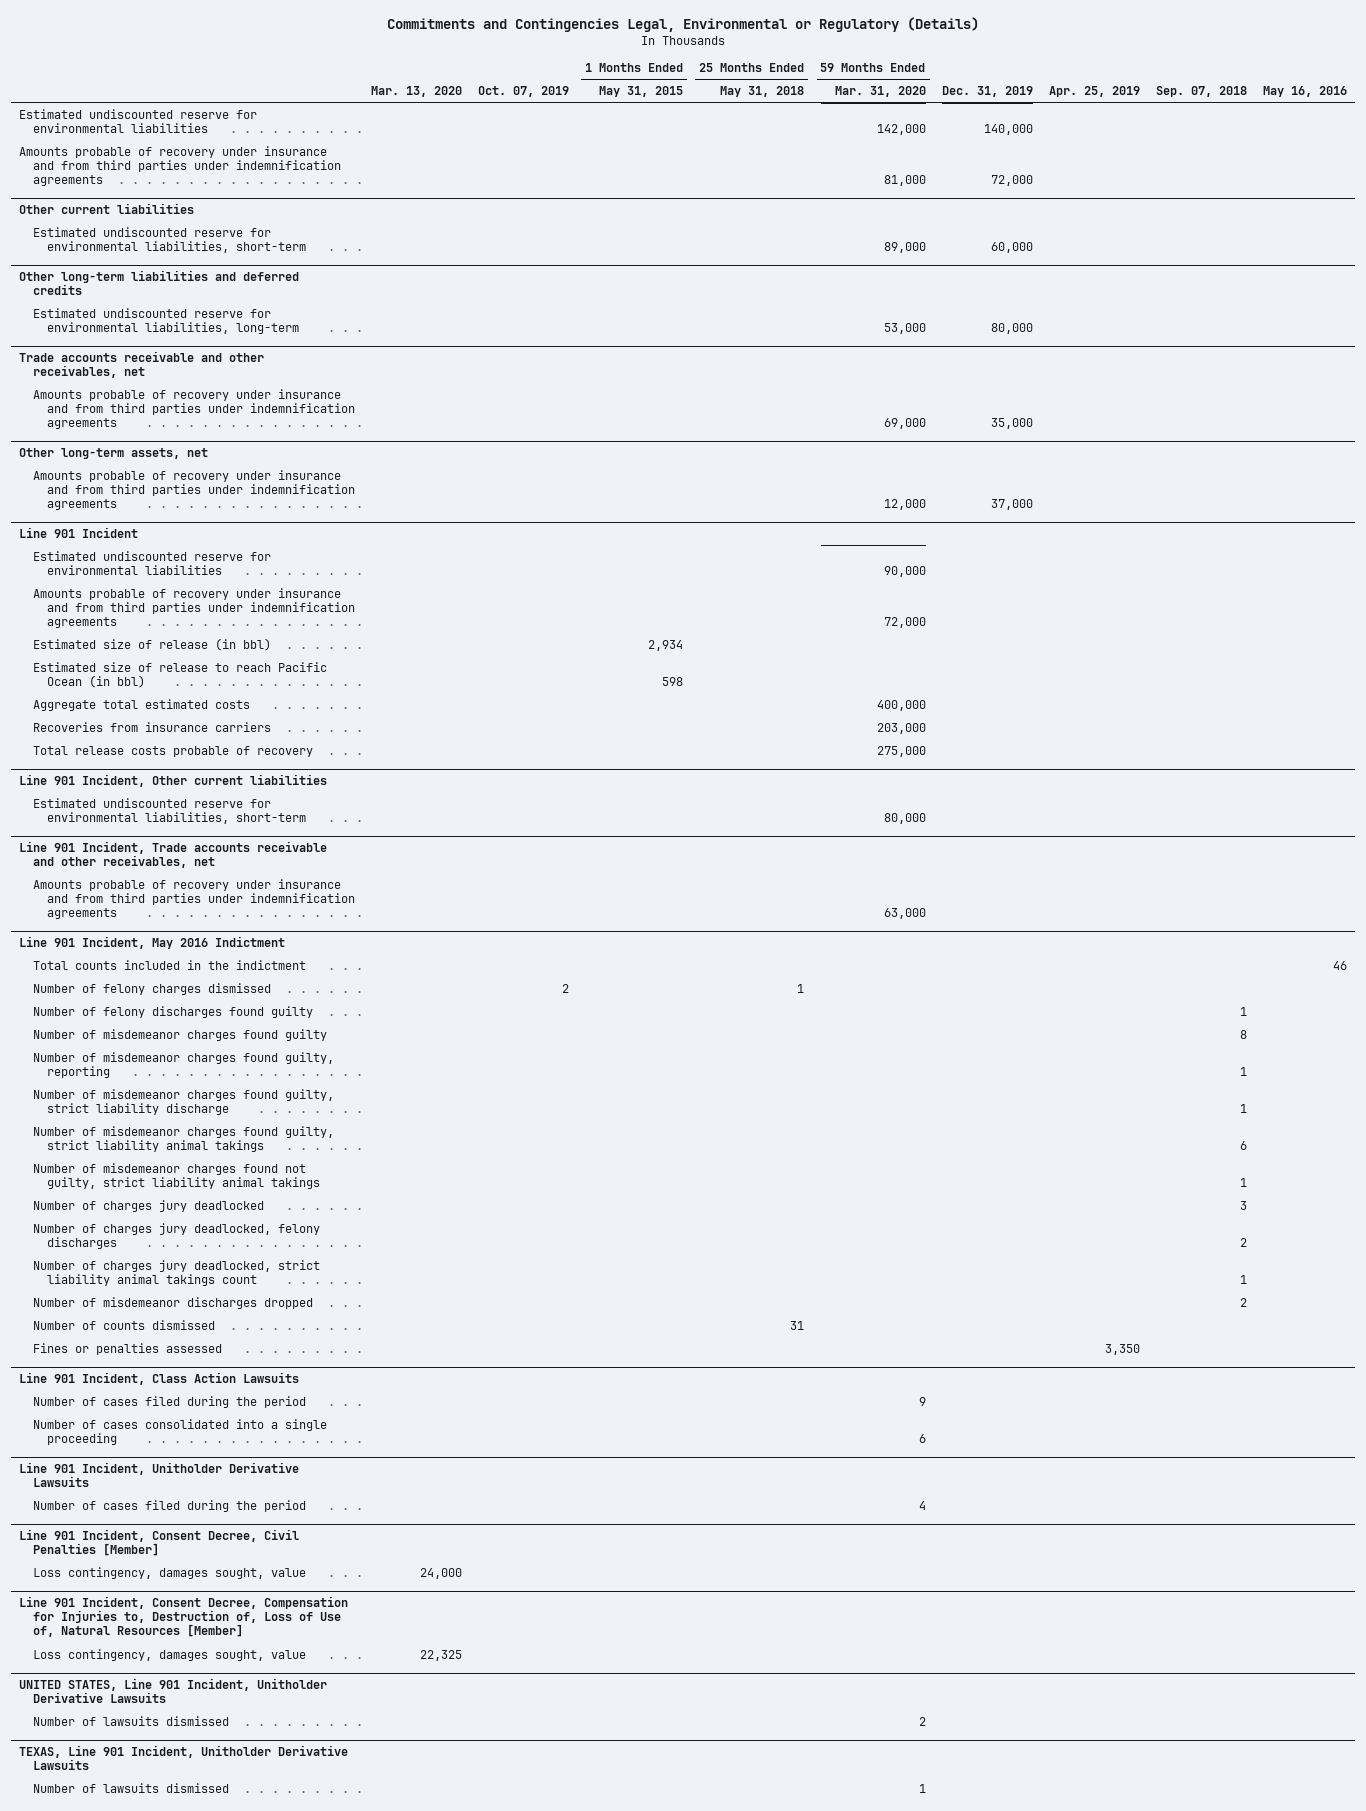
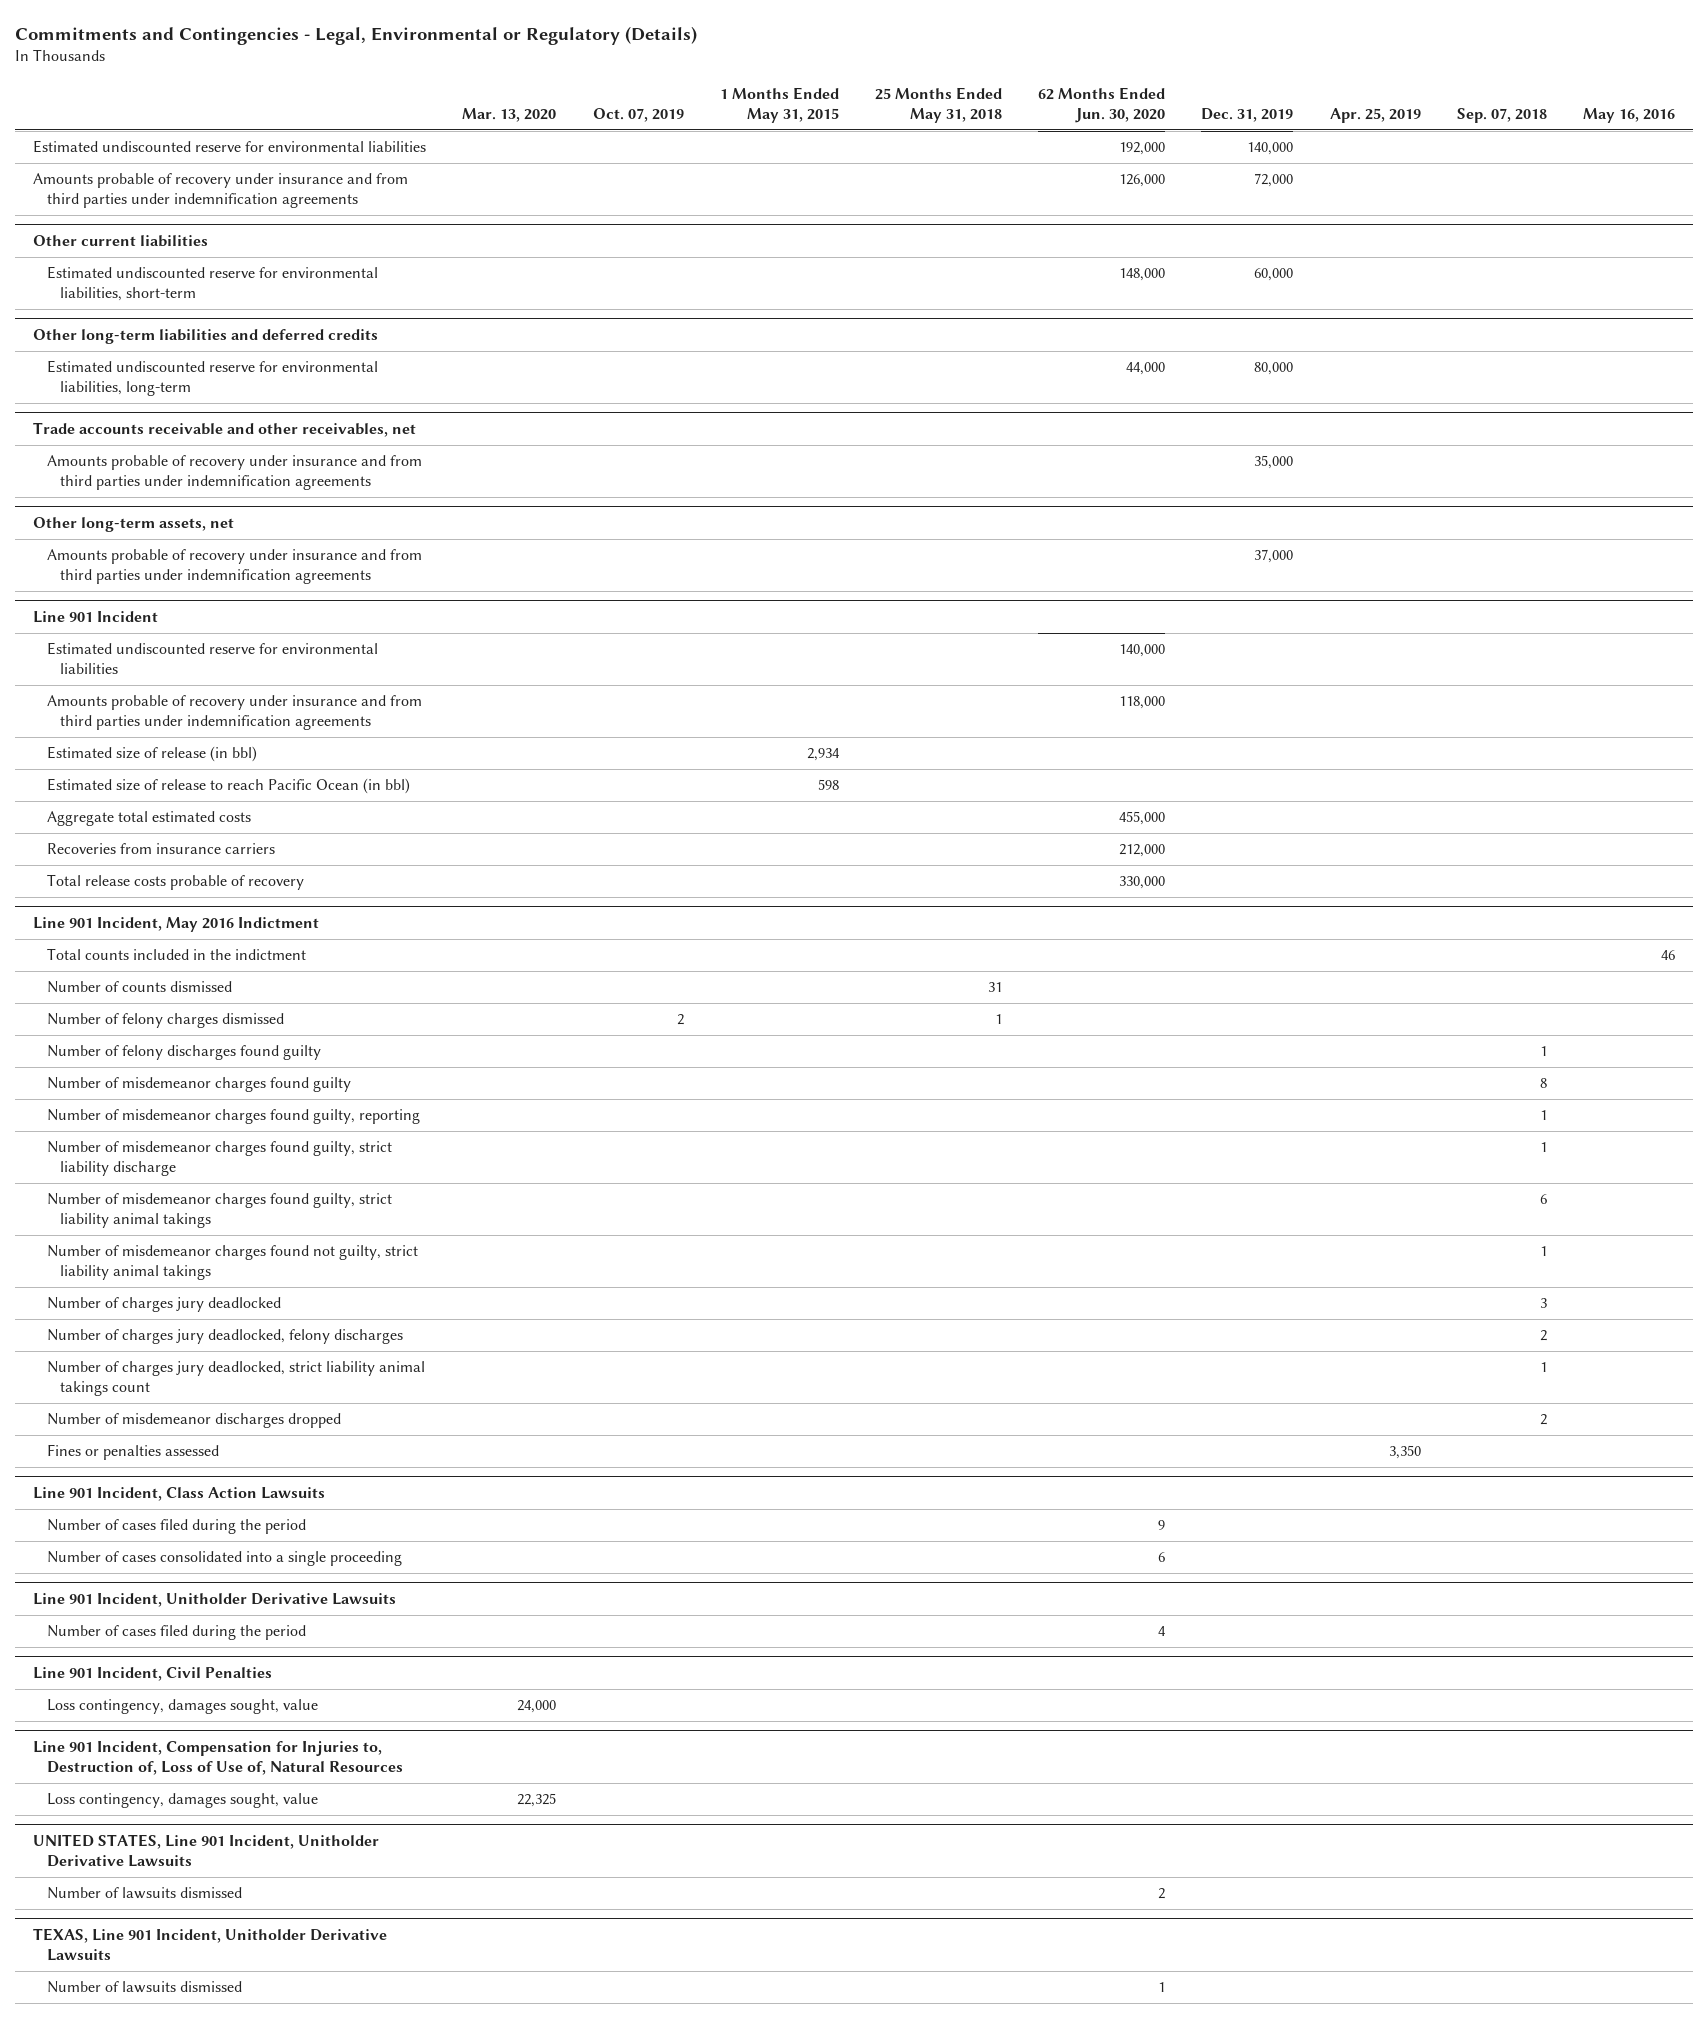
- Commitments and Contingencies Legal, Environmental or Regulatory (Details)
+ Commitments and Contingencies - Legal, Environmental or Regulatory (Details)
- | Mar. 13, 2020 | Oct. 07, 2019 | 1 Months Ended May 31, 2015 | 25 Months Ended May 31, 2018 | 59 Months Ended Mar. 31, 2020 | Dec. 31, 2019 | Apr. 25, 2019 | Sep. 07, 2018 | May 16, 2016
+ | Mar. 13, 2020 | Oct. 07, 2019 | 1 Months Ended May 31, 2015 | 25 Months Ended May 31, 2018 | 62 Months Ended Jun. 30, 2020 | Dec. 31, 2019 | Apr. 25, 2019 | Sep. 07, 2018 | May 16, 2016
- Line 901 Incident, Other current liabilities
- Estimated undiscounted reserve for environmental liabilities, short-term | | | | | 80,000 | | | |
- Line 901 Incident, Trade accounts receivable and other receivables, net
- Amounts probable of recovery under insurance and from third parties under indemnification agreements | | | | | 63,000 | | | |
@ Line 901 Incident, May 2016 Indictment
moved up: Number of counts dismissed | | | | 31 | | | | |
- Line 901 Incident, Consent Decree, Civil Penalties [Member]
+ Line 901 Incident, Civil Penalties
- Line 901 Incident, Consent Decree, Compensation for Injuries to, Destruction of, Loss of Use of, Natural Resources [Member]
+ Line 901 Incident, Compensation for Injuries to, Destruction of, Loss of Use of, Natural Resources

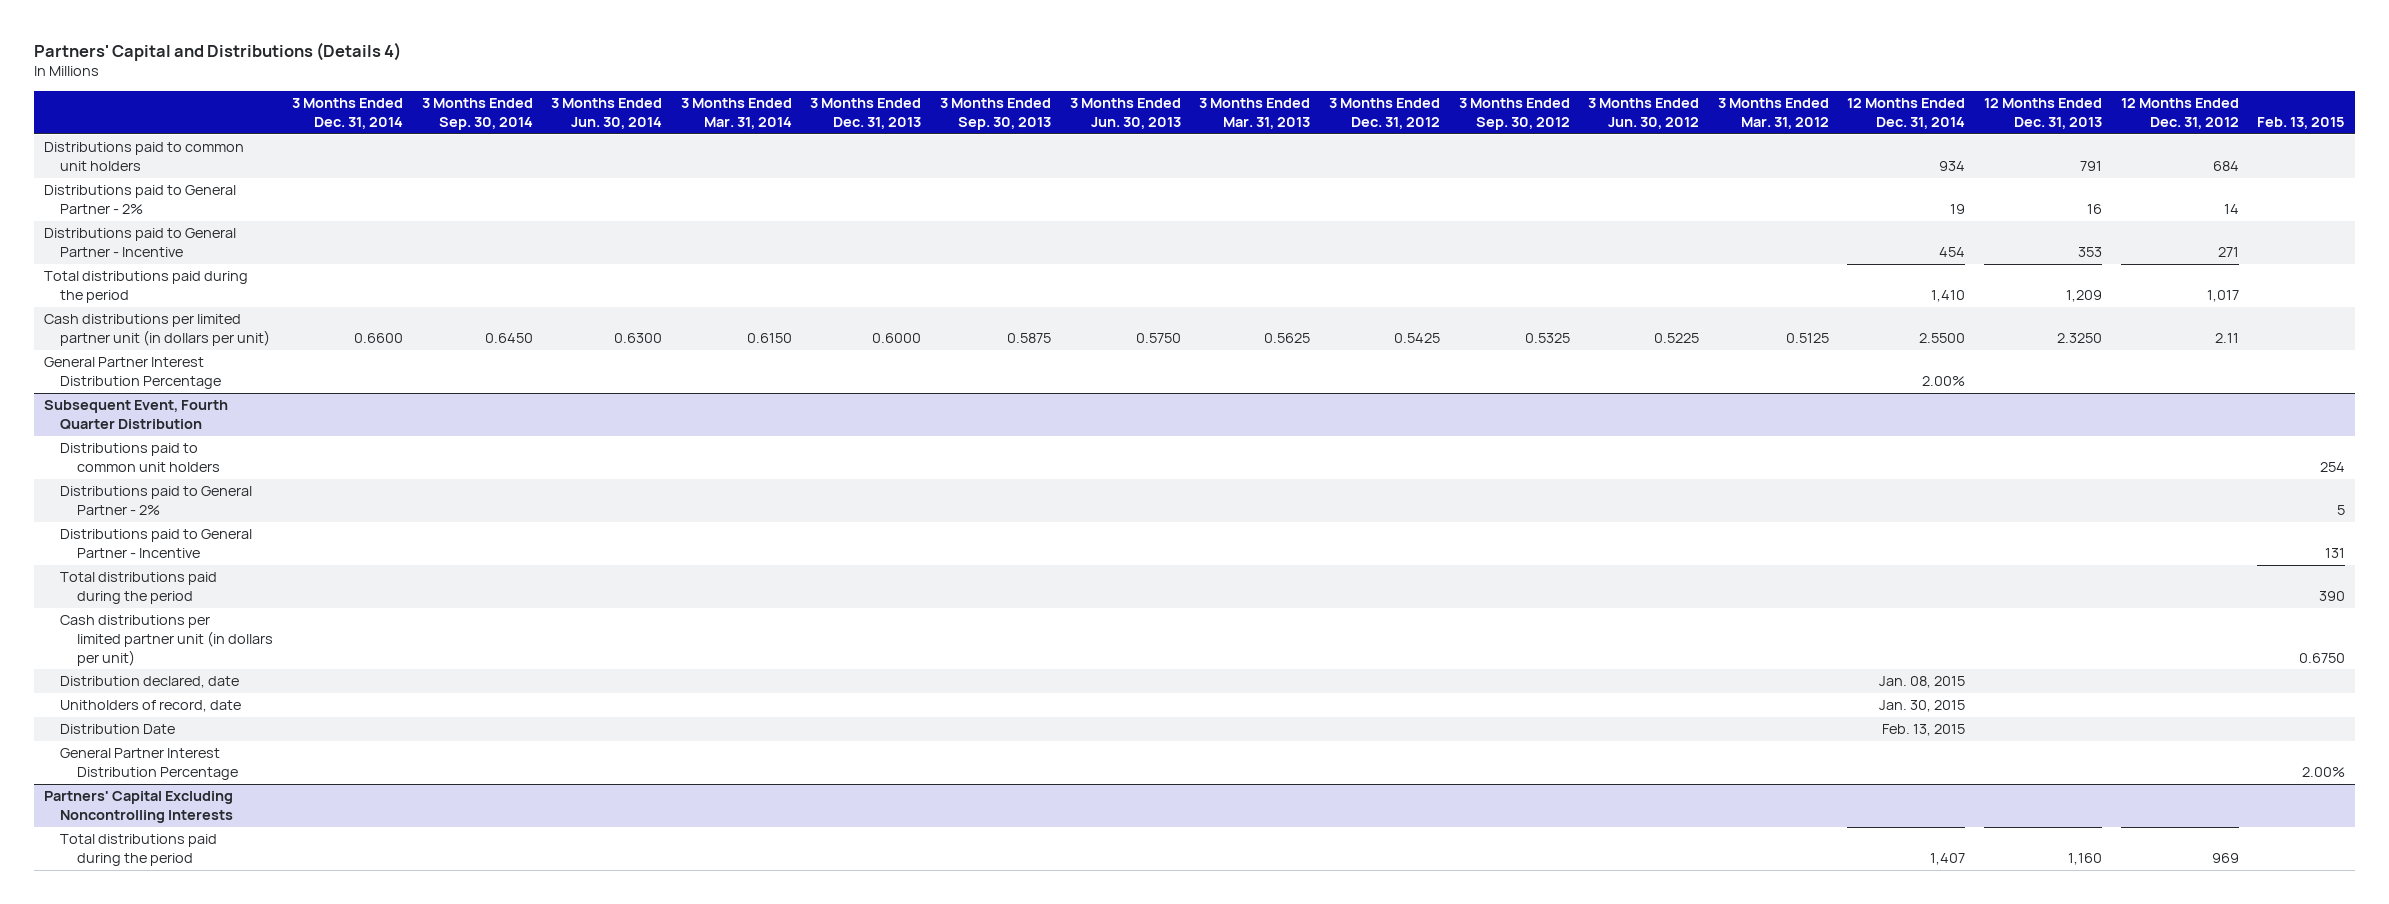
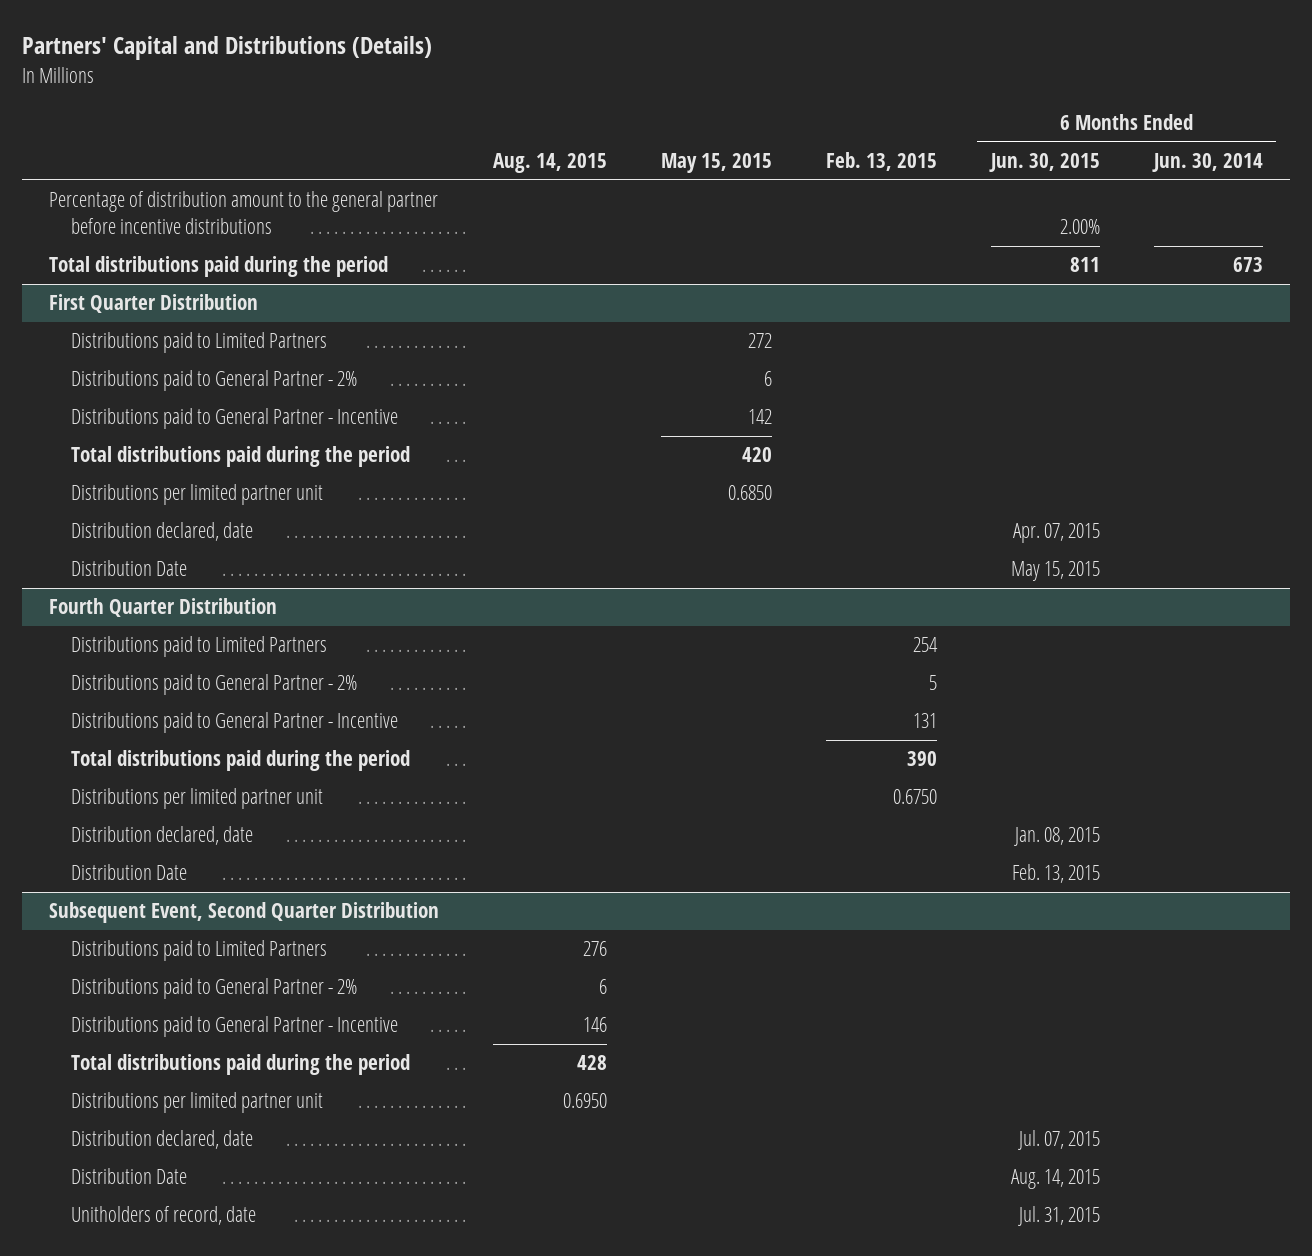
- Partners' Capital and Distributions (Details 4)
+ Partners' Capital and Distributions (Details)
- | 3 Months Ended Dec. 31, 2014 | 3 Months Ended Sep. 30, 2014 | 3 Months Ended Jun. 30, 2014 | 3 Months Ended Mar. 31, 2014 | 3 Months Ended Dec. 31, 2013 | 3 Months Ended Sep. 30, 2013 | 3 Months Ended Jun. 30, 2013 | 3 Months Ended Mar. 31, 2013 | 3 Months Ended Dec. 31, 2012 | 3 Months Ended Sep. 30, 2012 | 3 Months Ended Jun. 30, 2012 | 3 Months Ended Mar. 31, 2012 | 12 Months Ended Dec. 31, 2014 | 12 Months Ended Dec. 31, 2013 | 12 Months Ended Dec. 31, 2012 | Feb. 13, 2015
+ | Aug. 14, 2015 | May 15, 2015 | Feb. 13, 2015 | 6 Months Ended Jun. 30, 2015 | 6 Months Ended Jun. 30, 2014
- Distributions paid to common unit holders | | | | | | | | | | | | | 934 | 791 | 684 |
- Distributions paid to General Partner - 2% | | | | | | | | | | | | | 19 | 16 | 14 |
- Distributions paid to General Partner - Incentive | | | | | | | | | | | | | 454 | 353 | 271 |
+ Percentage of distribution amount to the general partner before incentive distributions | | | | 2.00% |
- Cash distributions per limited partner unit (in dollars per unit) | 0.6600 | 0.6450 | 0.6300 | 0.6150 | 0.6000 | 0.5875 | 0.5750 | 0.5625 | 0.5425 | 0.5325 | 0.5225 | 0.5125 | 2.5500 | 2.3250 | 2.11 |
- General Partner Interest Distribution Percentage | | | | | | | | | | | | | 2.00% | | |
- Subsequent Event, Fourth Quarter Distribution
- Distributions paid to common unit holders | | | | | | | | | | | | | | | | 254
+ First Quarter Distribution
+ Distributions paid to Limited Partners | | 272 | | |
+ Distributions paid to General Partner - 2% | | 6 | | |
+ Distributions paid to General Partner - Incentive | | 142 | | |
+ Total distributions paid during the period | | 420 | | |
+ Distributions per limited partner unit | | 0.6850 | | |
+ Distribution declared, date | | | | Apr. 07, 2015 |
+ Distribution Date | | | | May 15, 2015 |
+ Fourth Quarter Distribution
+ Distributions paid to Limited Partners | | | 254 | |
- Cash distributions per limited partner unit (in dollars per unit) | | | | | | | | | | | | | | | | 0.6750
+ Distributions per limited partner unit | | | 0.6750 | |
- Unitholders of record, date | | | | | | | | | | | | | Jan. 30, 2015 | | |
- General Partner Interest Distribution Percentage | | | | | | | | | | | | | | | | 2.00%
- Partners' Capital Excluding Noncontrolling Interests
- Total distributions paid during the period | | | | | | | | | | | | | 1,407 | 1,160 | 969 |
+ Subsequent Event, Second Quarter Distribution
+ Distributions paid to Limited Partners | 276 | | | |
+ Distributions paid to General Partner - 2% | 6 | | | |
+ Distributions paid to General Partner - Incentive | 146 | | | |
+ Total distributions paid during the period | 428 | | | |
+ Distributions per limited partner unit | 0.6950 | | | |
+ Distribution declared, date | | | | Jul. 07, 2015 |
+ Distribution Date | | | | Aug. 14, 2015 |
+ Unitholders of record, date | | | | Jul. 31, 2015 |

